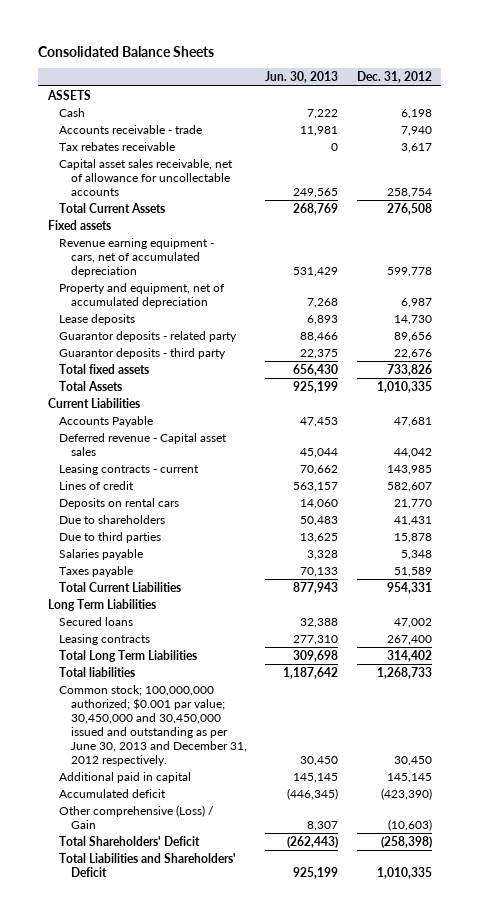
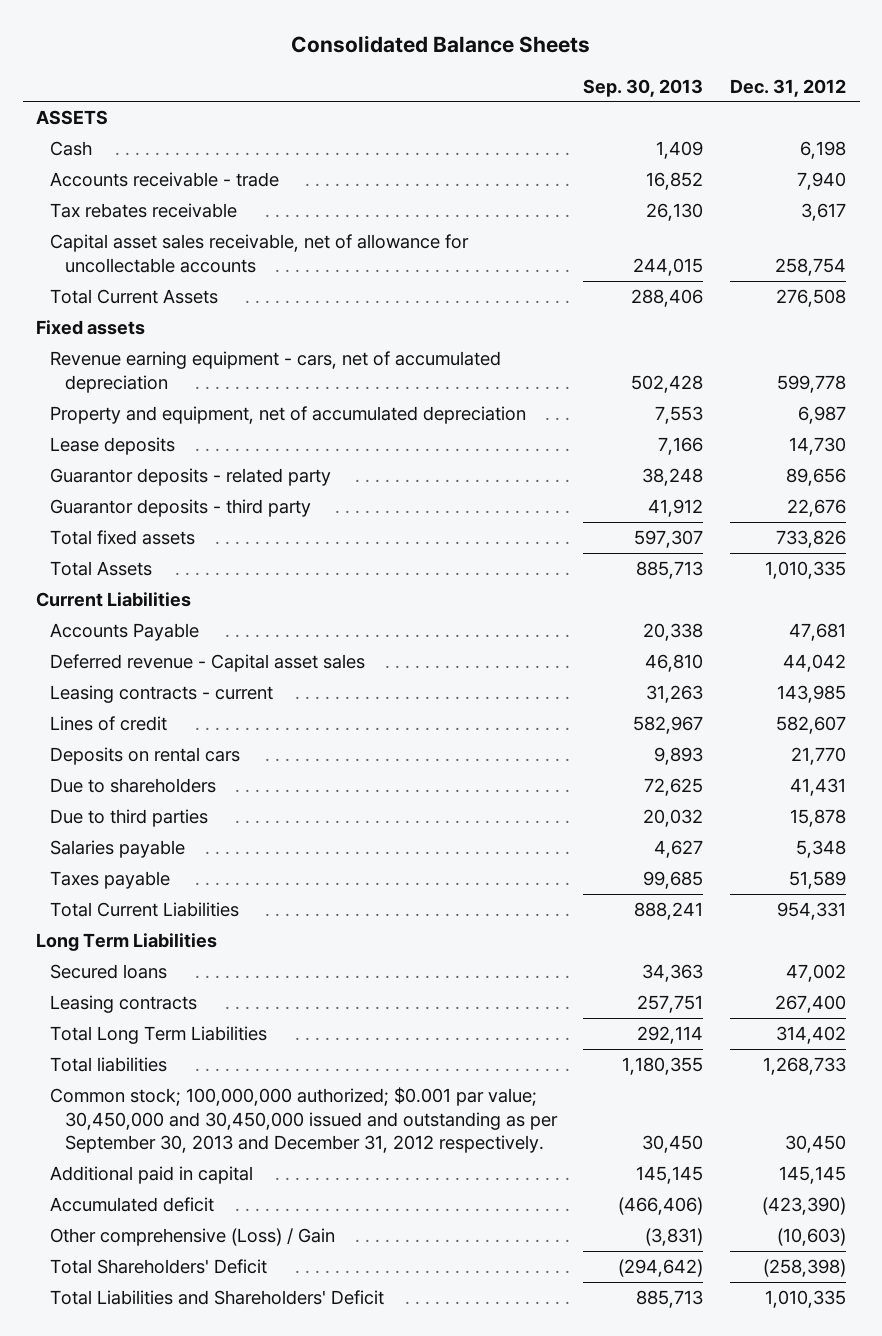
- | Jun. 30, 2013 | Dec. 31, 2012
+ | Sep. 30, 2013 | Dec. 31, 2012
- Common stock; 100,000,000 authorized; $0.001 par value; 30,450,000 and 30,450,000 issued and outstanding as per June 30, 2013 and December 31, 2012 respectively. | 30,450 | 30,450
+ Common stock; 100,000,000 authorized; $0.001 par value; 30,450,000 and 30,450,000 issued and outstanding as per September 30, 2013 and December 31, 2012 respectively. | 30,450 | 30,450

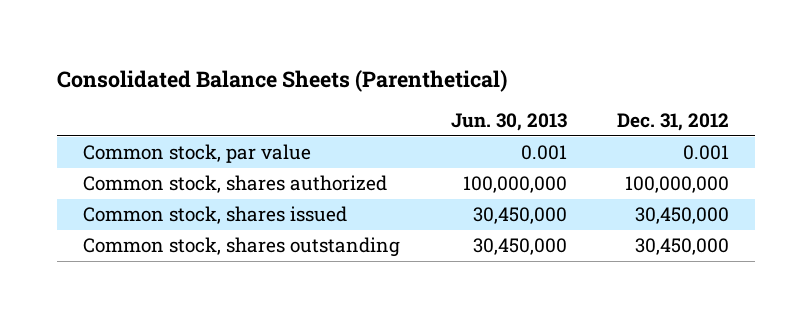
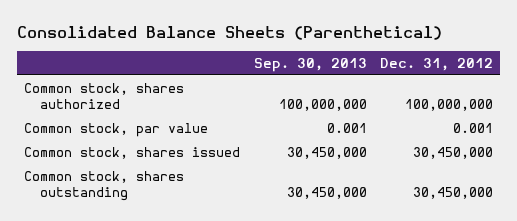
- | Jun. 30, 2013 | Dec. 31, 2012
+ | Sep. 30, 2013 | Dec. 31, 2012
moved down: Common stock, par value | 0.001 | 0.001

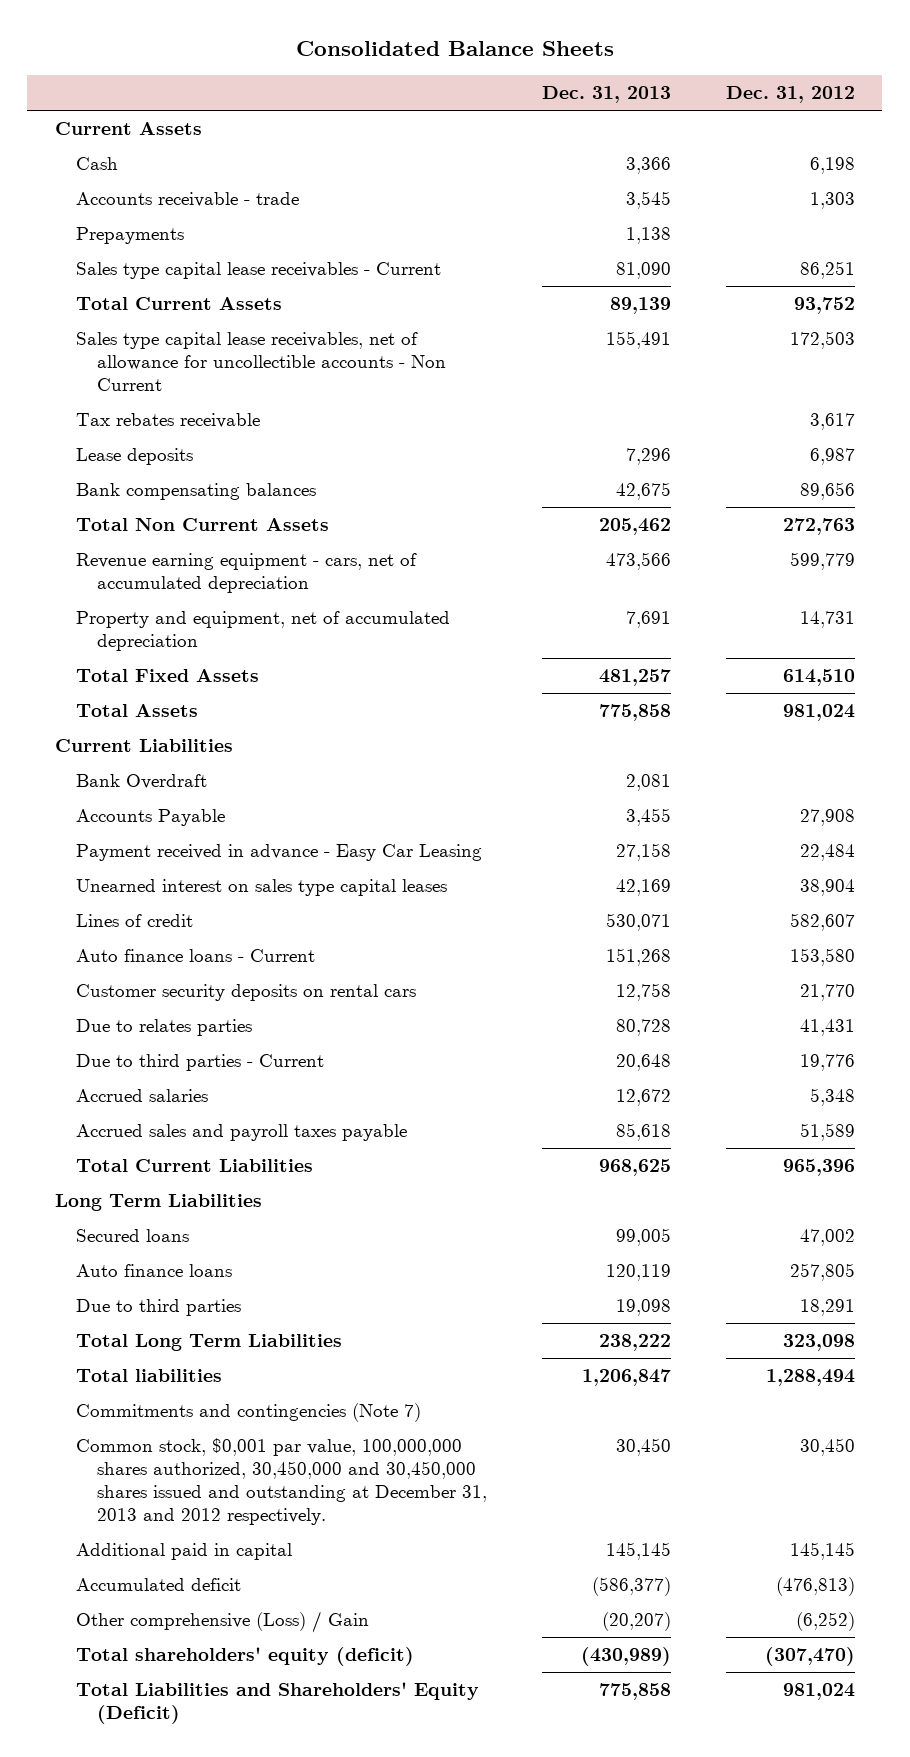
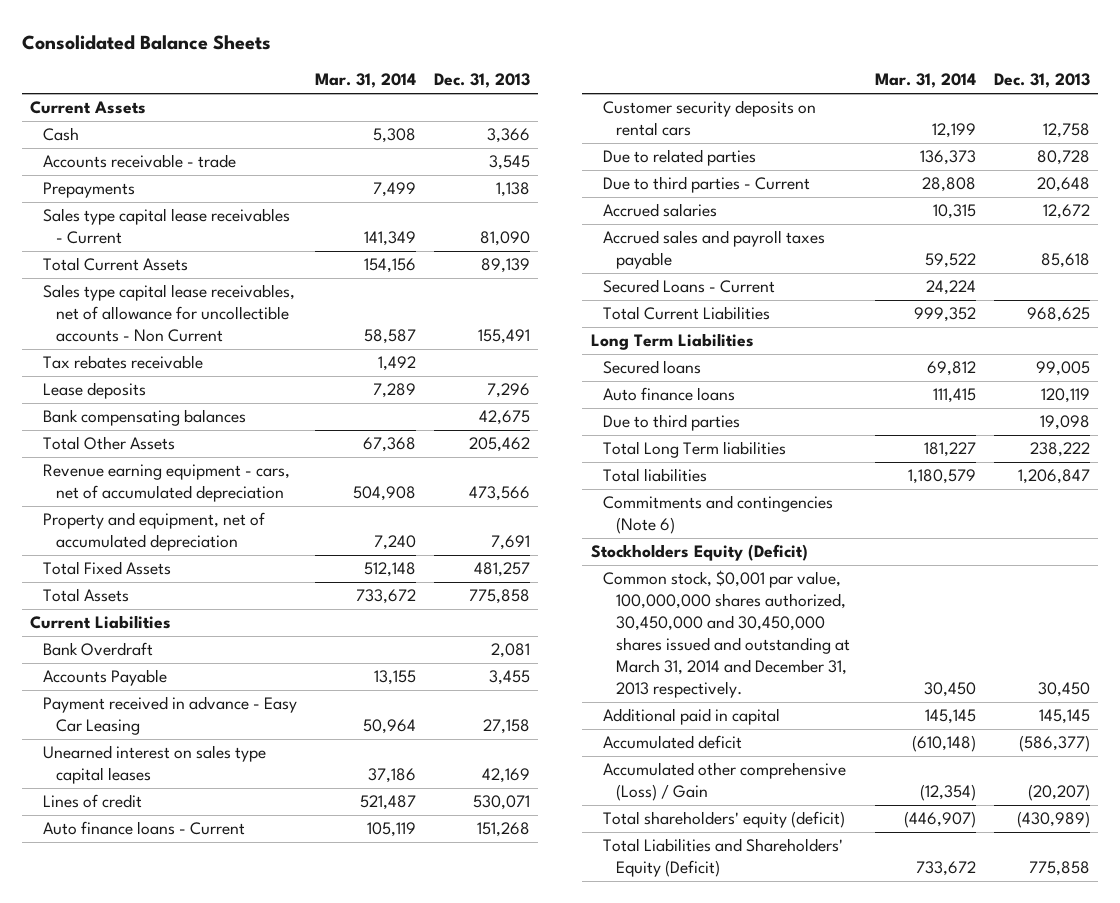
- | Dec. 31, 2013 | Dec. 31, 2012
+ | Mar. 31, 2014 | Dec. 31, 2013
- Total Non Current Assets | 205,462 | 272,763
+ Total Other Assets | 67,368 | 205,462
- Due to relates parties | 80,728 | 41,431
+ Due to related parties | 136,373 | 80,728
+ Secured Loans - Current | 24,224 |
- Total Long Term Liabilities | 238,222 | 323,098
+ Total Long Term liabilities | 181,227 | 238,222
- Commitments and contingencies (Note 7)
- Common stock, $0,001 par value, 100,000,000 shares authorized, 30,450,000 and 30,450,000 shares issued and outstanding at December 31, 2013 and 2012 respectively. | 30,450 | 30,450
+ Commitments and contingencies (Note 6)
+ Stockholders Equity (Deficit)
+ Common stock, $0,001 par value, 100,000,000 shares authorized, 30,450,000 and 30,450,000 shares issued and outstanding at March 31, 2014 and December 31, 2013 respectively. | 30,450 | 30,450
- Other comprehensive (Loss) / Gain | (20,207) | (6,252)
+ Accumulated other comprehensive (Loss) / Gain | (12,354) | (20,207)

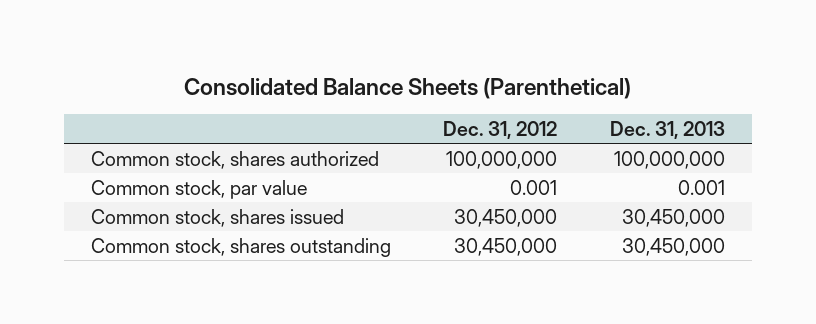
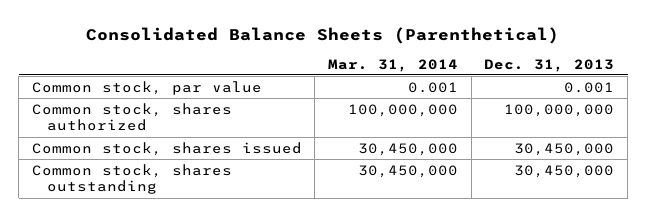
- | Dec. 31, 2012 | Dec. 31, 2013
+ | Mar. 31, 2014 | Dec. 31, 2013
moved down: Common stock, shares authorized | 100,000,000 | 100,000,000

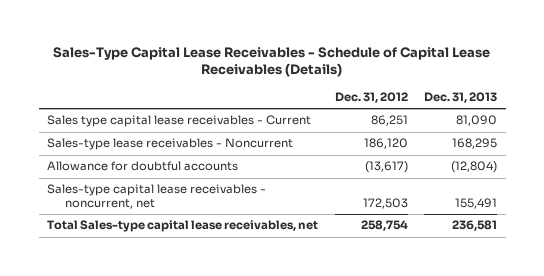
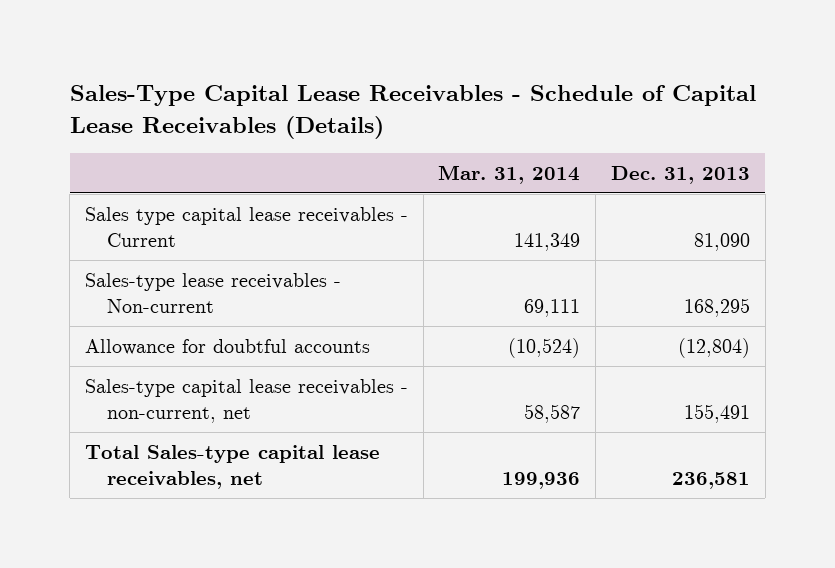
- | Dec. 31, 2012 | Dec. 31, 2013
+ | Mar. 31, 2014 | Dec. 31, 2013
- Sales-type lease receivables - Noncurrent | 186,120 | 168,295
+ Sales-type lease receivables - Non-current | 69,111 | 168,295
- Sales-type capital lease receivables - noncurrent, net | 172,503 | 155,491
+ Sales-type capital lease receivables - non-current, net | 58,587 | 155,491

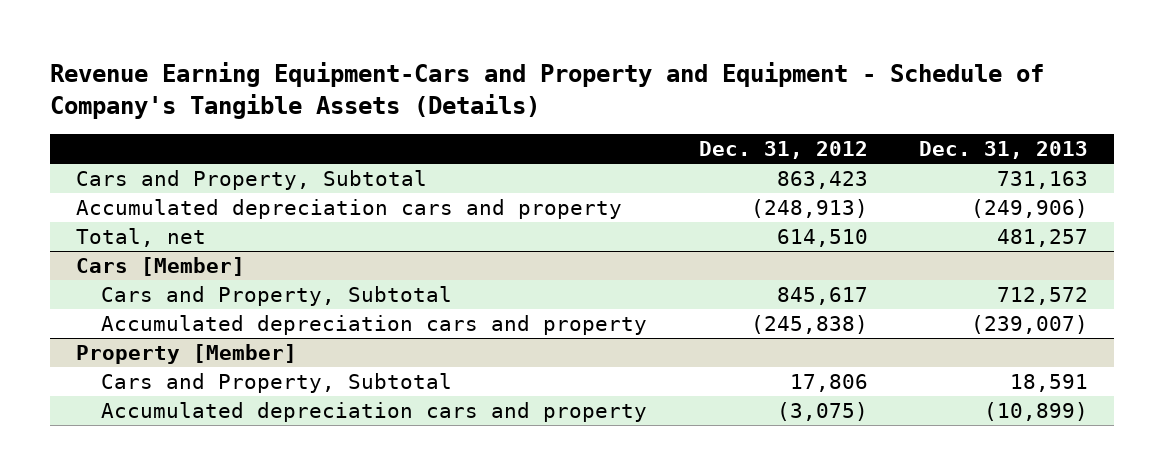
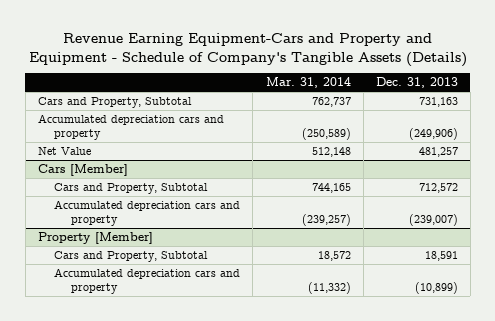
- | Dec. 31, 2012 | Dec. 31, 2013
+ | Mar. 31, 2014 | Dec. 31, 2013
- Total, net | 614,510 | 481,257
+ Net Value | 512,148 | 481,257

